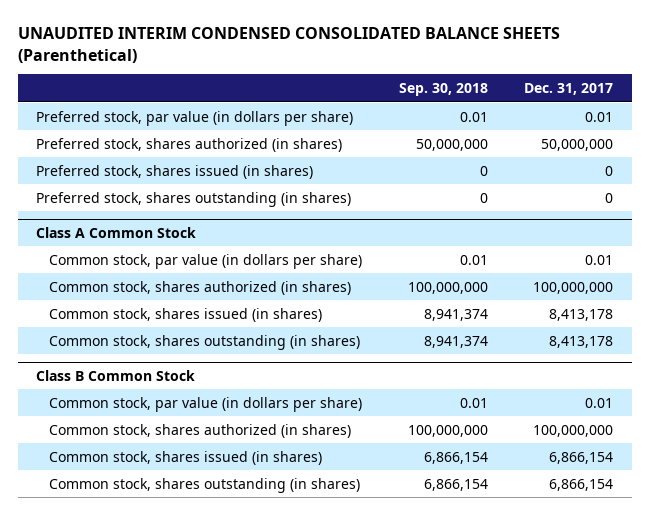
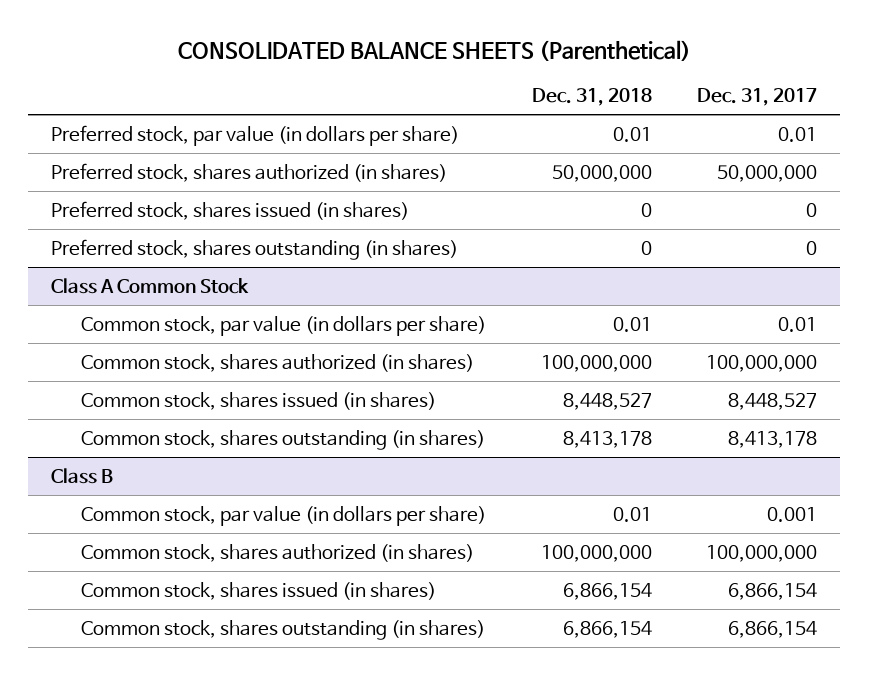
- UNAUDITED INTERIM CONDENSED CONSOLIDATED BALANCE SHEETS (Parenthetical)
+ CONSOLIDATED BALANCE SHEETS (Parenthetical)
- | Sep. 30, 2018 | Dec. 31, 2017
+ | Dec. 31, 2018 | Dec. 31, 2017
@ Class A Common Stock
- Common stock, shares issued (in shares) | 8,941,374 | 8,413,178
+ Common stock, shares issued (in shares) | 8,448,527 | 8,448,527
- Class B Common Stock
- Common stock, par value (in dollars per share) | 0.01 | 0.01
+ Class B
+ Common stock, par value (in dollars per share) | 0.01 | 0.001

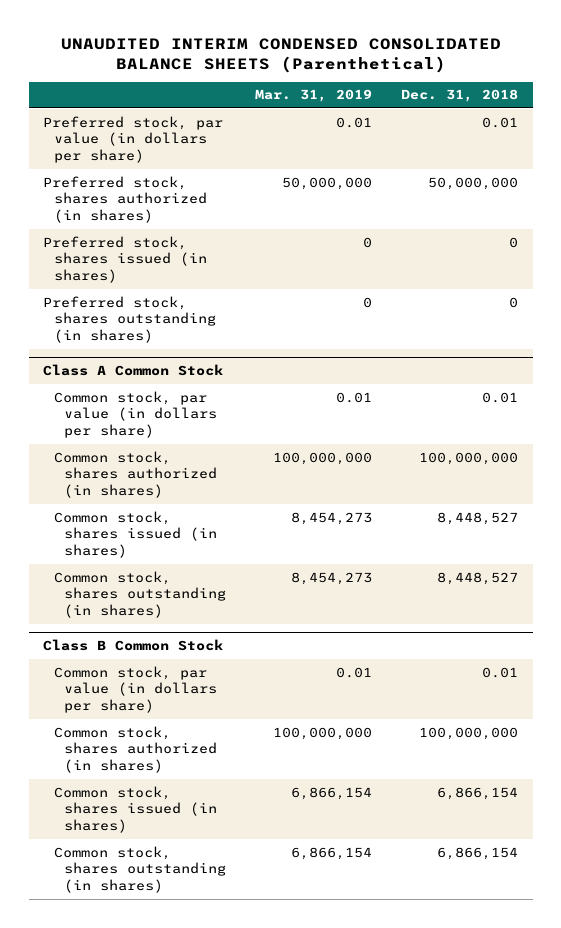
- CONSOLIDATED BALANCE SHEETS (Parenthetical)
+ UNAUDITED INTERIM CONDENSED CONSOLIDATED BALANCE SHEETS (Parenthetical)
- | Dec. 31, 2018 | Dec. 31, 2017
+ | Mar. 31, 2019 | Dec. 31, 2018
@ Class A Common Stock
- Common stock, shares outstanding (in shares) | 8,413,178 | 8,413,178
- Class B
@ Class A Common Stock
+ Common stock, shares outstanding (in shares) | 8,454,273 | 8,448,527
+ Class B Common Stock

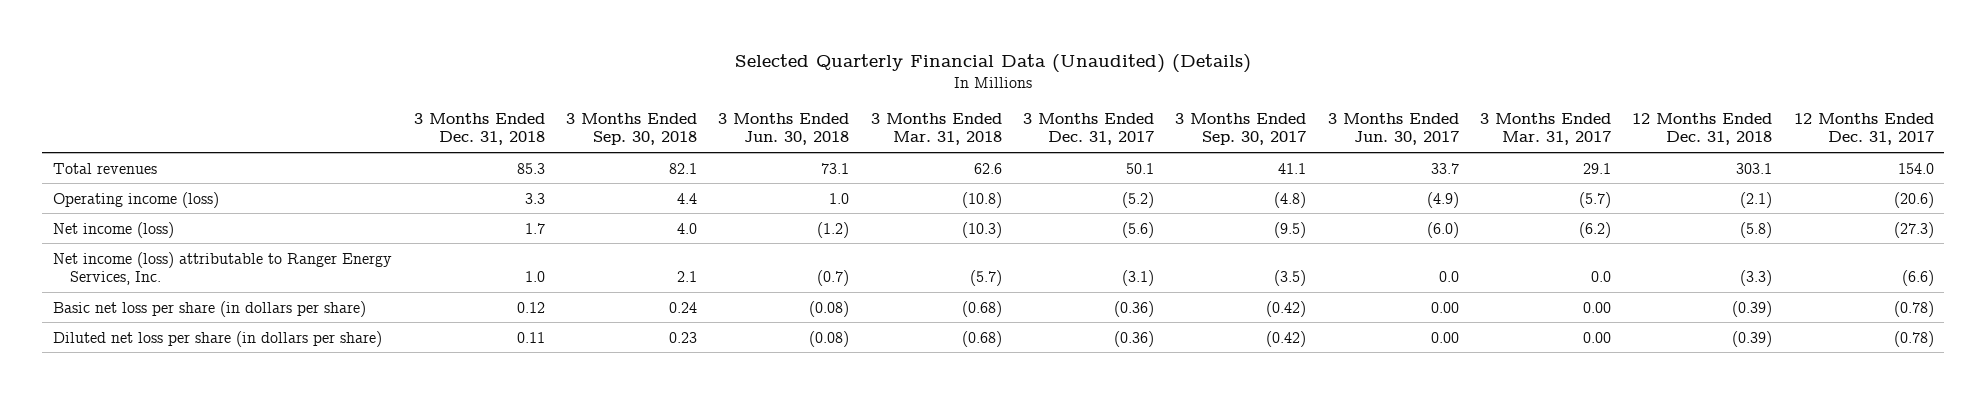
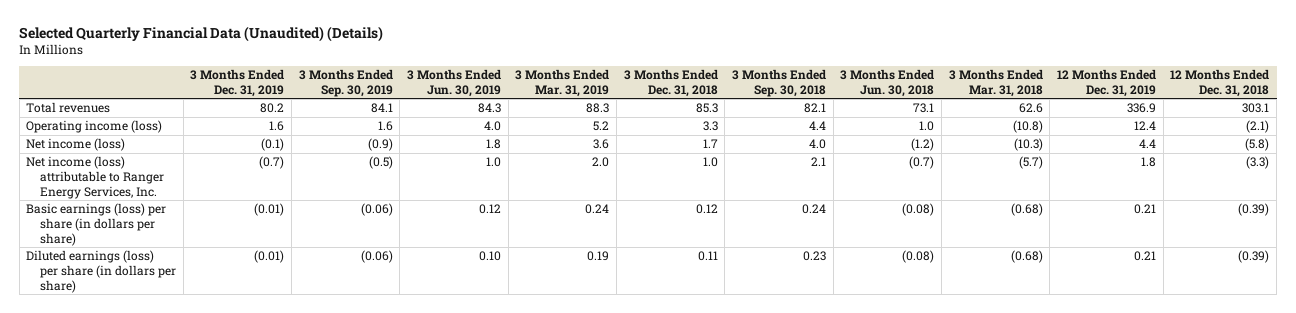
- | 3 Months Ended Dec. 31, 2018 | 3 Months Ended Sep. 30, 2018 | 3 Months Ended Jun. 30, 2018 | 3 Months Ended Mar. 31, 2018 | 3 Months Ended Dec. 31, 2017 | 3 Months Ended Sep. 30, 2017 | 3 Months Ended Jun. 30, 2017 | 3 Months Ended Mar. 31, 2017 | 12 Months Ended Dec. 31, 2018 | 12 Months Ended Dec. 31, 2017
+ | 3 Months Ended Dec. 31, 2019 | 3 Months Ended Sep. 30, 2019 | 3 Months Ended Jun. 30, 2019 | 3 Months Ended Mar. 31, 2019 | 3 Months Ended Dec. 31, 2018 | 3 Months Ended Sep. 30, 2018 | 3 Months Ended Jun. 30, 2018 | 3 Months Ended Mar. 31, 2018 | 12 Months Ended Dec. 31, 2019 | 12 Months Ended Dec. 31, 2018
- Basic net loss per share (in dollars per share) | 0.12 | 0.24 | (0.08) | (0.68) | (0.36) | (0.42) | 0.00 | 0.00 | (0.39) | (0.78)
- Diluted net loss per share (in dollars per share) | 0.11 | 0.23 | (0.08) | (0.68) | (0.36) | (0.42) | 0.00 | 0.00 | (0.39) | (0.78)
+ Basic earnings (loss) per share (in dollars per share) | (0.01) | (0.06) | 0.12 | 0.24 | 0.12 | 0.24 | (0.08) | (0.68) | 0.21 | (0.39)
+ Diluted earnings (loss) per share (in dollars per share) | (0.01) | (0.06) | 0.10 | 0.19 | 0.11 | 0.23 | (0.08) | (0.68) | 0.21 | (0.39)

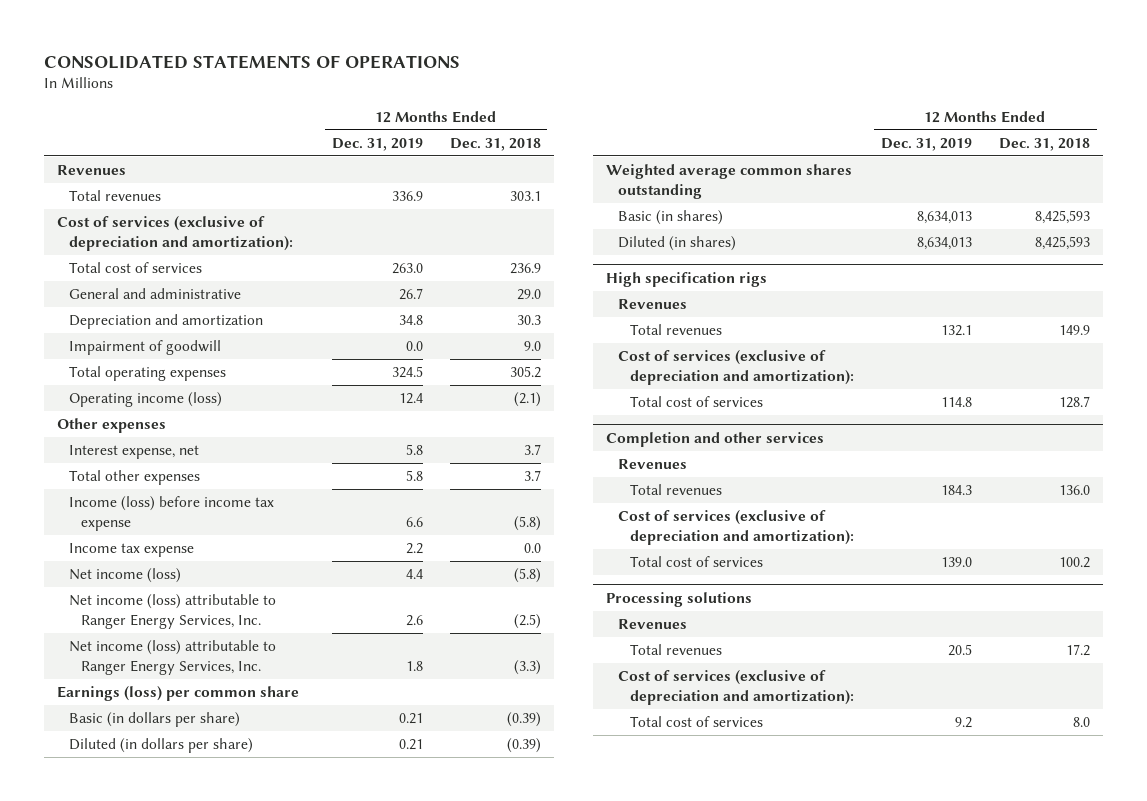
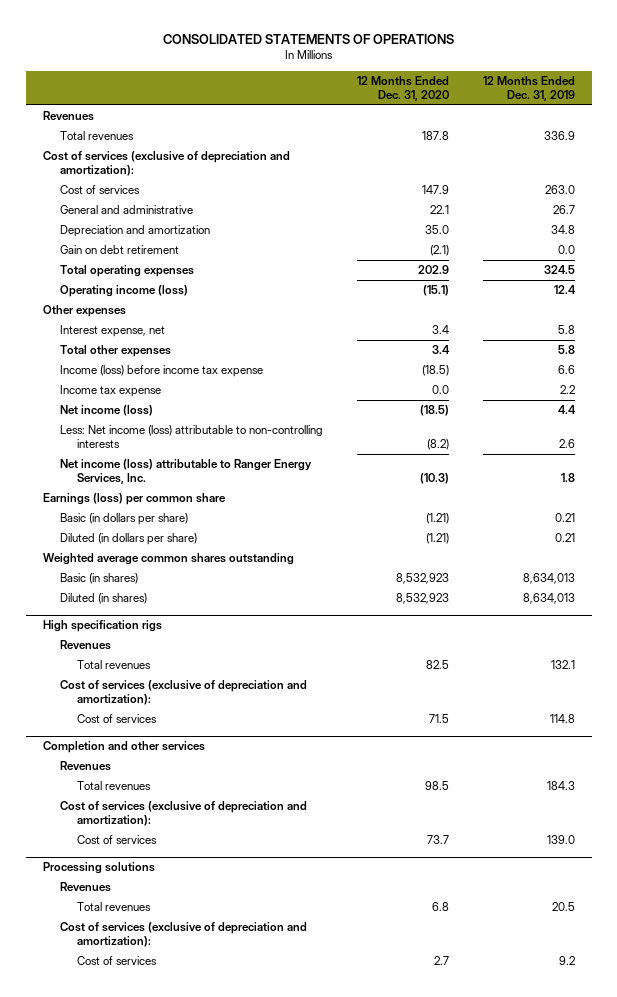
- | 12 Months Ended Dec. 31, 2019 | 12 Months Ended Dec. 31, 2018
+ | 12 Months Ended Dec. 31, 2020 | 12 Months Ended Dec. 31, 2019
- Total cost of services | 263.0 | 236.9
+ Cost of services | 147.9 | 263.0
- Impairment of goodwill | 0.0 | 9.0
+ Gain on debt retirement | (2.1) | 0.0
- Net income (loss) attributable to Ranger Energy Services, Inc. | 2.6 | (2.5)
+ Less: Net income (loss) attributable to non-controlling interests | (8.2) | 2.6
@ High specification rigs
- Total cost of services | 114.8 | 128.7
+ Cost of services | 71.5 | 114.8
@ Completion and other services
- Total cost of services | 139.0 | 100.2
+ Cost of services | 73.7 | 139.0
@ Processing solutions
- Total cost of services | 9.2 | 8.0
+ Cost of services | 2.7 | 9.2

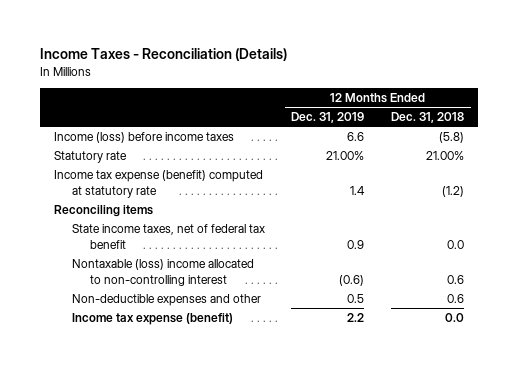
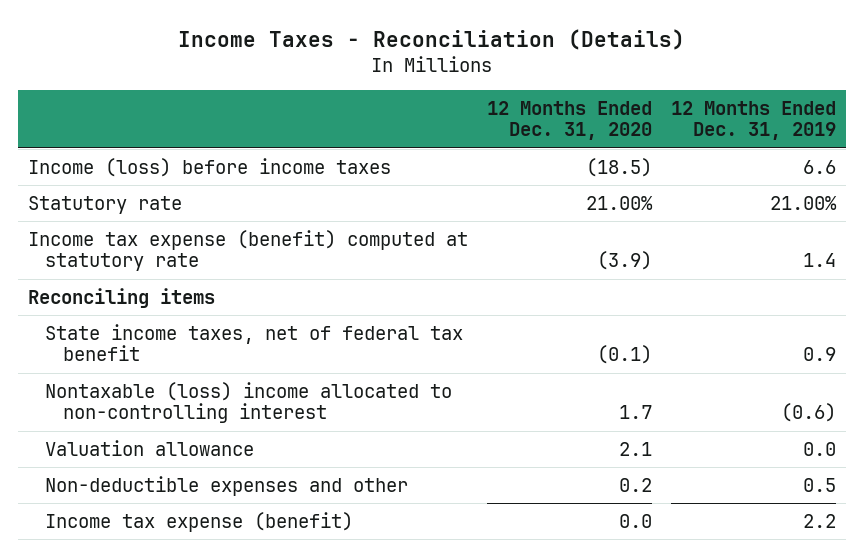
- | 12 Months Ended Dec. 31, 2019 | 12 Months Ended Dec. 31, 2018
+ | 12 Months Ended Dec. 31, 2020 | 12 Months Ended Dec. 31, 2019
+ Valuation allowance | 2.1 | 0.0

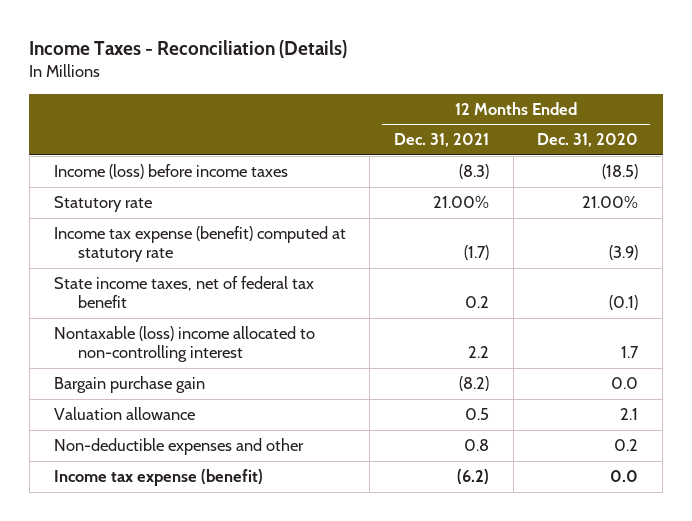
- | 12 Months Ended Dec. 31, 2020 | 12 Months Ended Dec. 31, 2019
+ | 12 Months Ended Dec. 31, 2021 | 12 Months Ended Dec. 31, 2020
- Reconciling items
+ Bargain purchase gain | (8.2) | 0.0

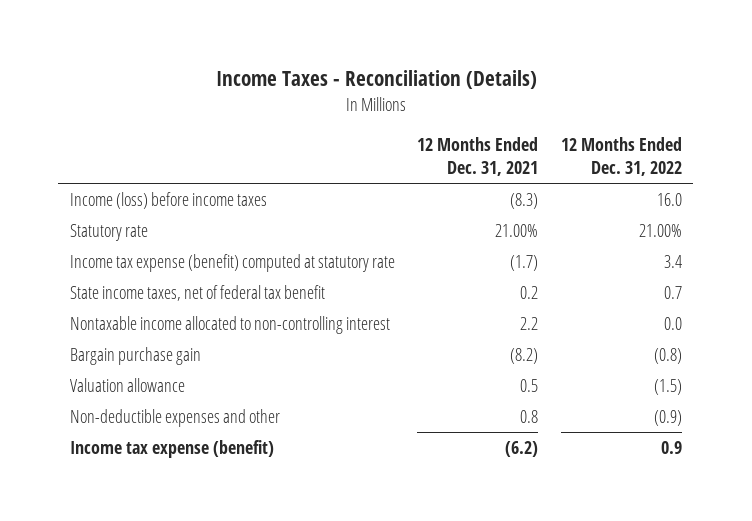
- | 12 Months Ended Dec. 31, 2021 | 12 Months Ended Dec. 31, 2020
+ | 12 Months Ended Dec. 31, 2021 | 12 Months Ended Dec. 31, 2022
- Nontaxable (loss) income allocated to non-controlling interest | 2.2 | 1.7
+ Nontaxable income allocated to non-controlling interest | 2.2 | 0.0

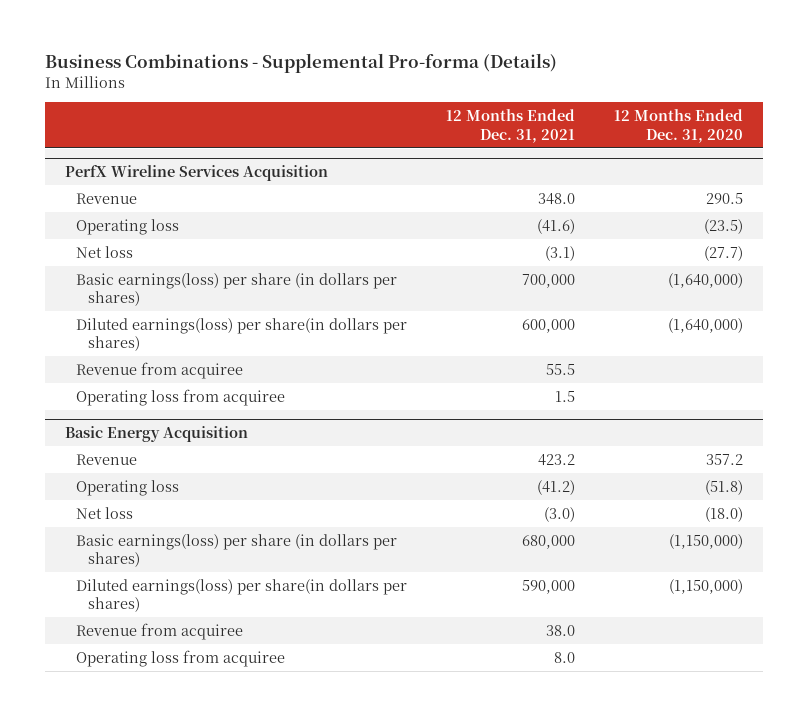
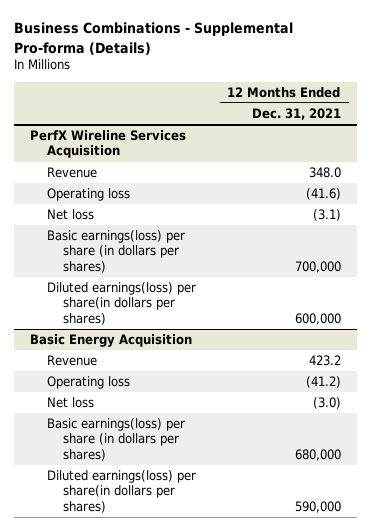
- | 12 Months Ended Dec. 31, 2021 | 12 Months Ended Dec. 31, 2020
+ | 12 Months Ended Dec. 31, 2021
@ PerfX Wireline Services Acquisition
- Revenue from acquiree | 55.5 |
- Operating loss from acquiree | 1.5 |
@ Basic Energy Acquisition
- Revenue from acquiree | 38.0 |
- Operating loss from acquiree | 8.0 |

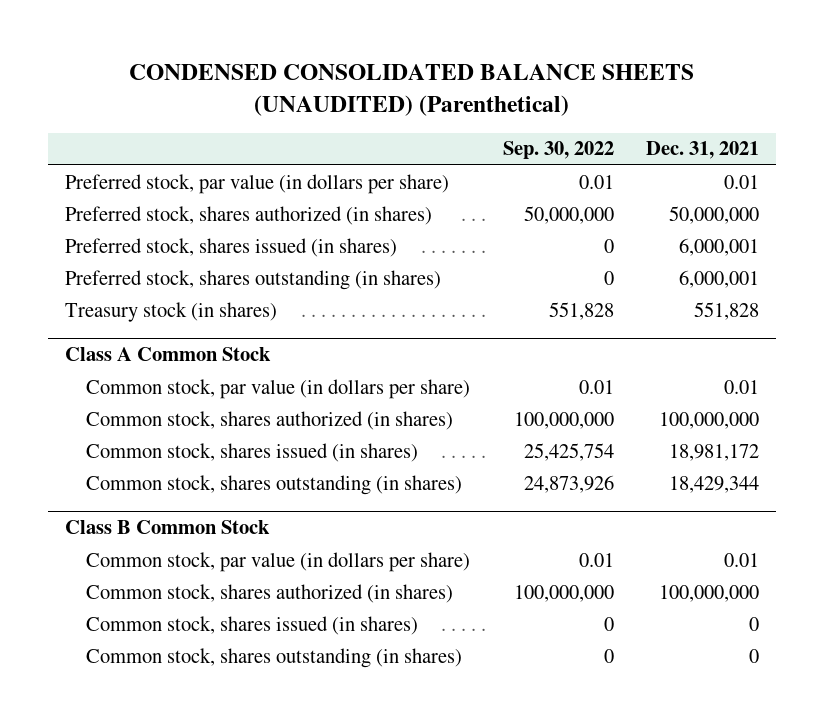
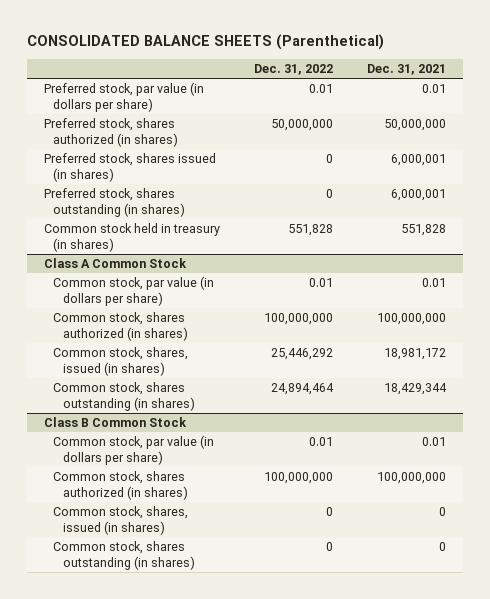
- CONDENSED CONSOLIDATED BALANCE SHEETS (UNAUDITED) (Parenthetical)
+ CONSOLIDATED BALANCE SHEETS (Parenthetical)
- | Sep. 30, 2022 | Dec. 31, 2021
+ | Dec. 31, 2022 | Dec. 31, 2021
- Treasury stock (in shares) | 551,828 | 551,828
+ Common stock held in treasury (in shares) | 551,828 | 551,828
@ Class A Common Stock
- Common stock, shares issued (in shares) | 25,425,754 | 18,981,172
+ Common stock, shares, issued (in shares) | 25,446,292 | 18,981,172
@ Class B Common Stock
- Common stock, shares issued (in shares) | 0 | 0
+ Common stock, shares, issued (in shares) | 0 | 0

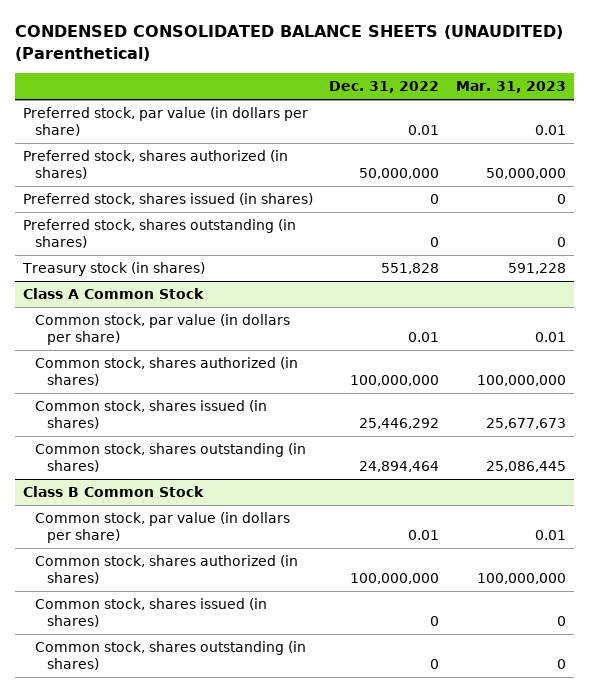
- CONSOLIDATED BALANCE SHEETS (Parenthetical)
+ CONDENSED CONSOLIDATED BALANCE SHEETS (UNAUDITED) (Parenthetical)
- | Dec. 31, 2022 | Dec. 31, 2021
+ | Dec. 31, 2022 | Mar. 31, 2023
- Common stock held in treasury (in shares) | 551,828 | 551,828
+ Treasury stock (in shares) | 551,828 | 591,228
@ Class A Common Stock
- Common stock, shares, issued (in shares) | 25,446,292 | 18,981,172
+ Common stock, shares issued (in shares) | 25,446,292 | 25,677,673
@ Class B Common Stock
- Common stock, shares, issued (in shares) | 0 | 0
+ Common stock, shares issued (in shares) | 0 | 0

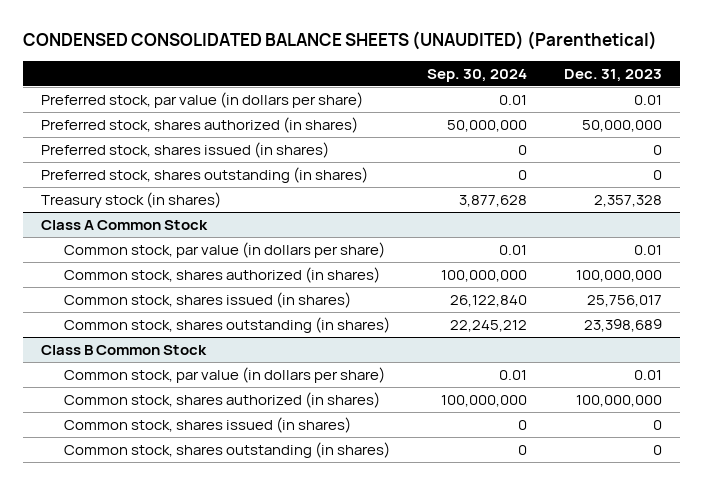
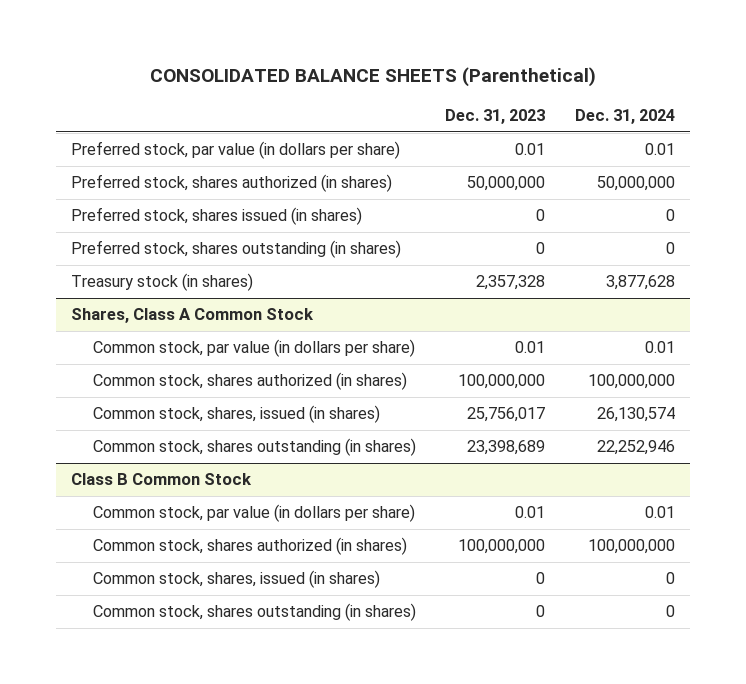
- CONDENSED CONSOLIDATED BALANCE SHEETS (UNAUDITED) (Parenthetical)
+ CONSOLIDATED BALANCE SHEETS (Parenthetical)
- | Sep. 30, 2024 | Dec. 31, 2023
+ | Dec. 31, 2023 | Dec. 31, 2024
- Class A Common Stock
+ Shares, Class A Common Stock
- Common stock, shares issued (in shares) | 26,122,840 | 25,756,017
+ Common stock, shares, issued (in shares) | 25,756,017 | 26,130,574
@ Class B Common Stock
- Common stock, shares issued (in shares) | 0 | 0
+ Common stock, shares, issued (in shares) | 0 | 0

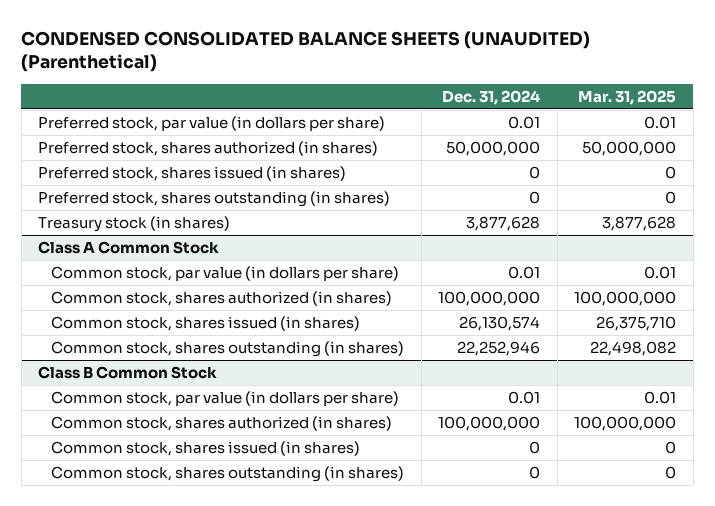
- CONSOLIDATED BALANCE SHEETS (Parenthetical)
+ CONDENSED CONSOLIDATED BALANCE SHEETS (UNAUDITED) (Parenthetical)
- | Dec. 31, 2023 | Dec. 31, 2024
+ | Dec. 31, 2024 | Mar. 31, 2025
- Shares, Class A Common Stock
+ Class A Common Stock
- Common stock, shares, issued (in shares) | 25,756,017 | 26,130,574
+ Common stock, shares issued (in shares) | 26,130,574 | 26,375,710
@ Class B Common Stock
- Common stock, shares, issued (in shares) | 0 | 0
+ Common stock, shares issued (in shares) | 0 | 0

